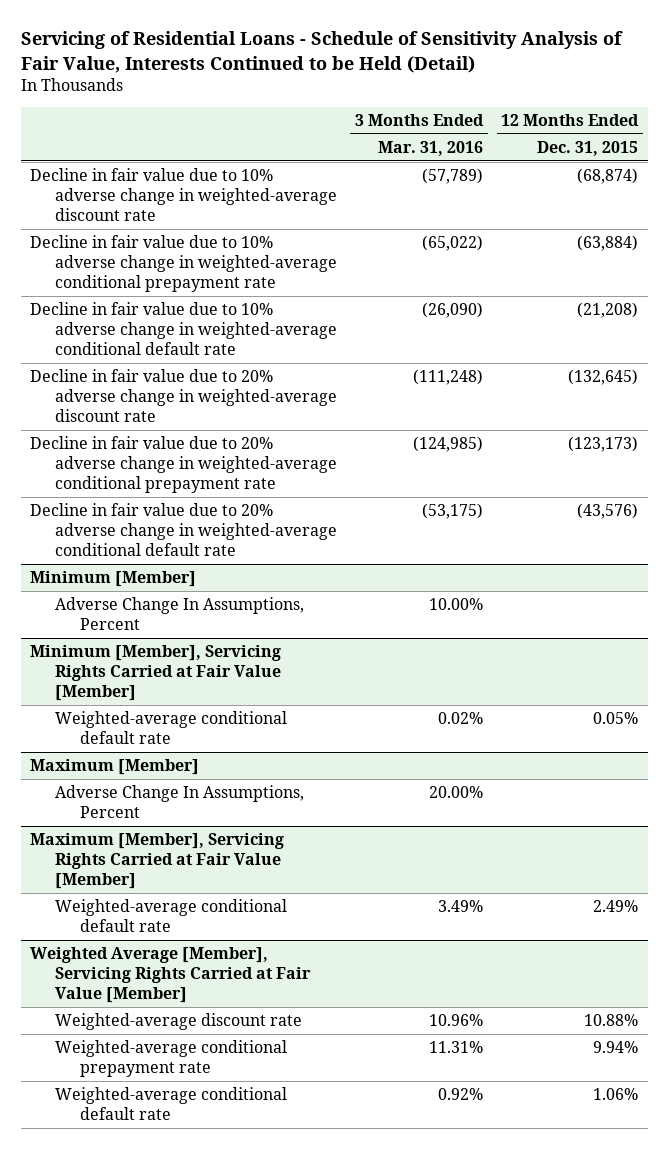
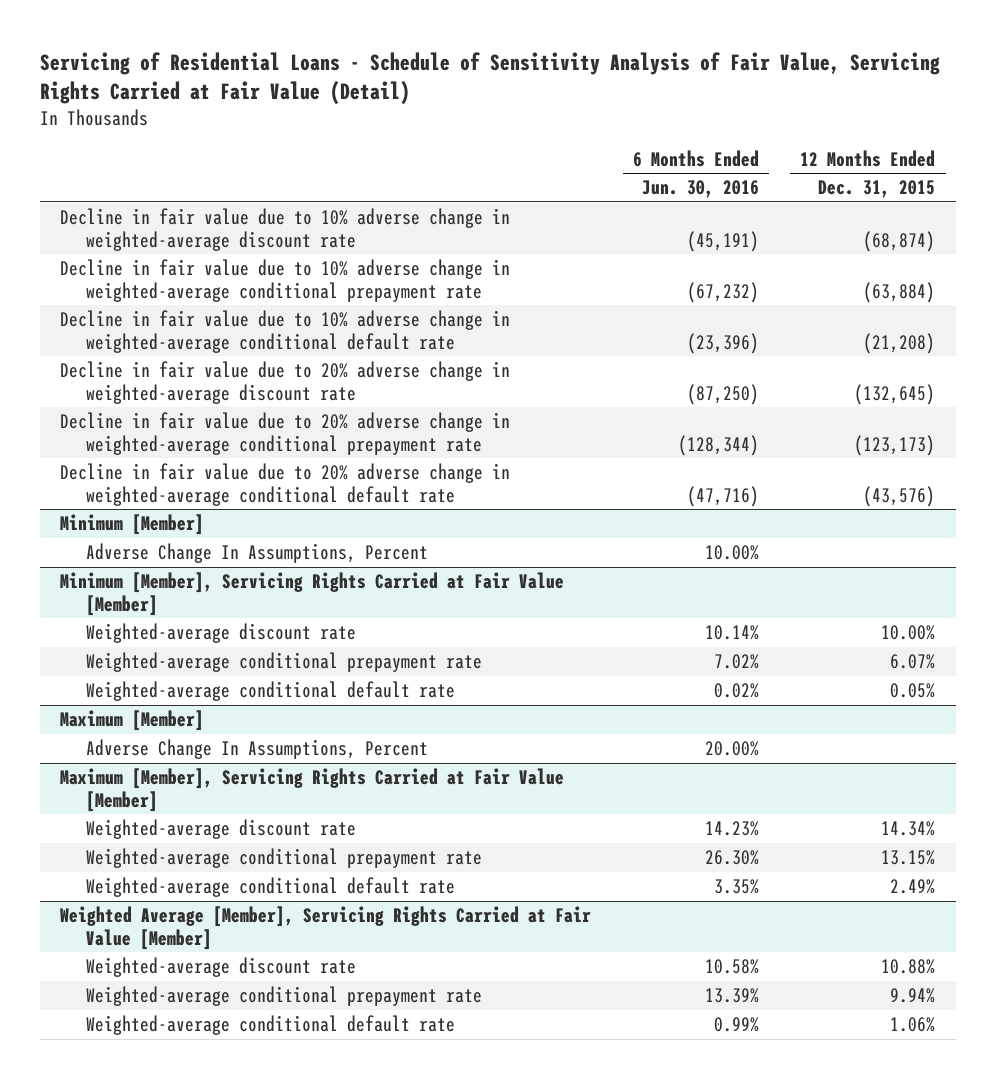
- Servicing of Residential Loans - Schedule of Sensitivity Analysis of Fair Value, Interests Continued to be Held (Detail)
+ Servicing of Residential Loans - Schedule of Sensitivity Analysis of Fair Value, Servicing Rights Carried at Fair Value (Detail)
- | 3 Months Ended Mar. 31, 2016 | 12 Months Ended Dec. 31, 2015
+ | 6 Months Ended Jun. 30, 2016 | 12 Months Ended Dec. 31, 2015
@ Minimum [Member], Servicing Rights Carried at Fair Value [Member]
+ Weighted-average discount rate | 10.14% | 10.00%
+ Weighted-average conditional prepayment rate | 7.02% | 6.07%
@ Maximum [Member], Servicing Rights Carried at Fair Value [Member]
+ Weighted-average discount rate | 14.23% | 14.34%
+ Weighted-average conditional prepayment rate | 26.30% | 13.15%

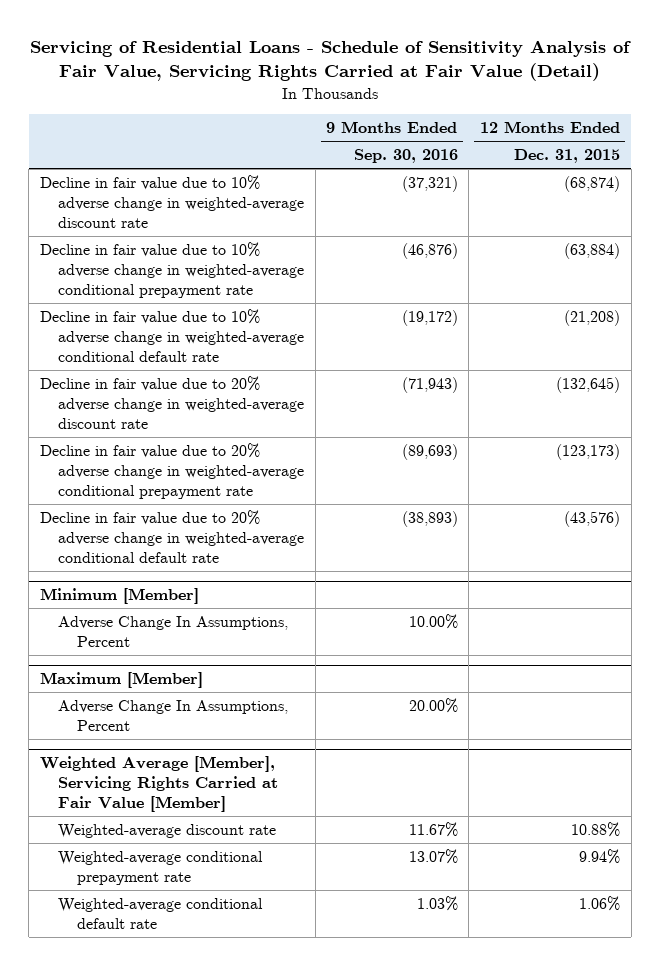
- | 6 Months Ended Jun. 30, 2016 | 12 Months Ended Dec. 31, 2015
+ | 9 Months Ended Sep. 30, 2016 | 12 Months Ended Dec. 31, 2015
- Minimum [Member], Servicing Rights Carried at Fair Value [Member]
- Weighted-average discount rate | 10.14% | 10.00%
- Weighted-average conditional prepayment rate | 7.02% | 6.07%
- Weighted-average conditional default rate | 0.02% | 0.05%
- Maximum [Member], Servicing Rights Carried at Fair Value [Member]
- Weighted-average discount rate | 14.23% | 14.34%
- Weighted-average conditional prepayment rate | 26.30% | 13.15%
- Weighted-average conditional default rate | 3.35% | 2.49%

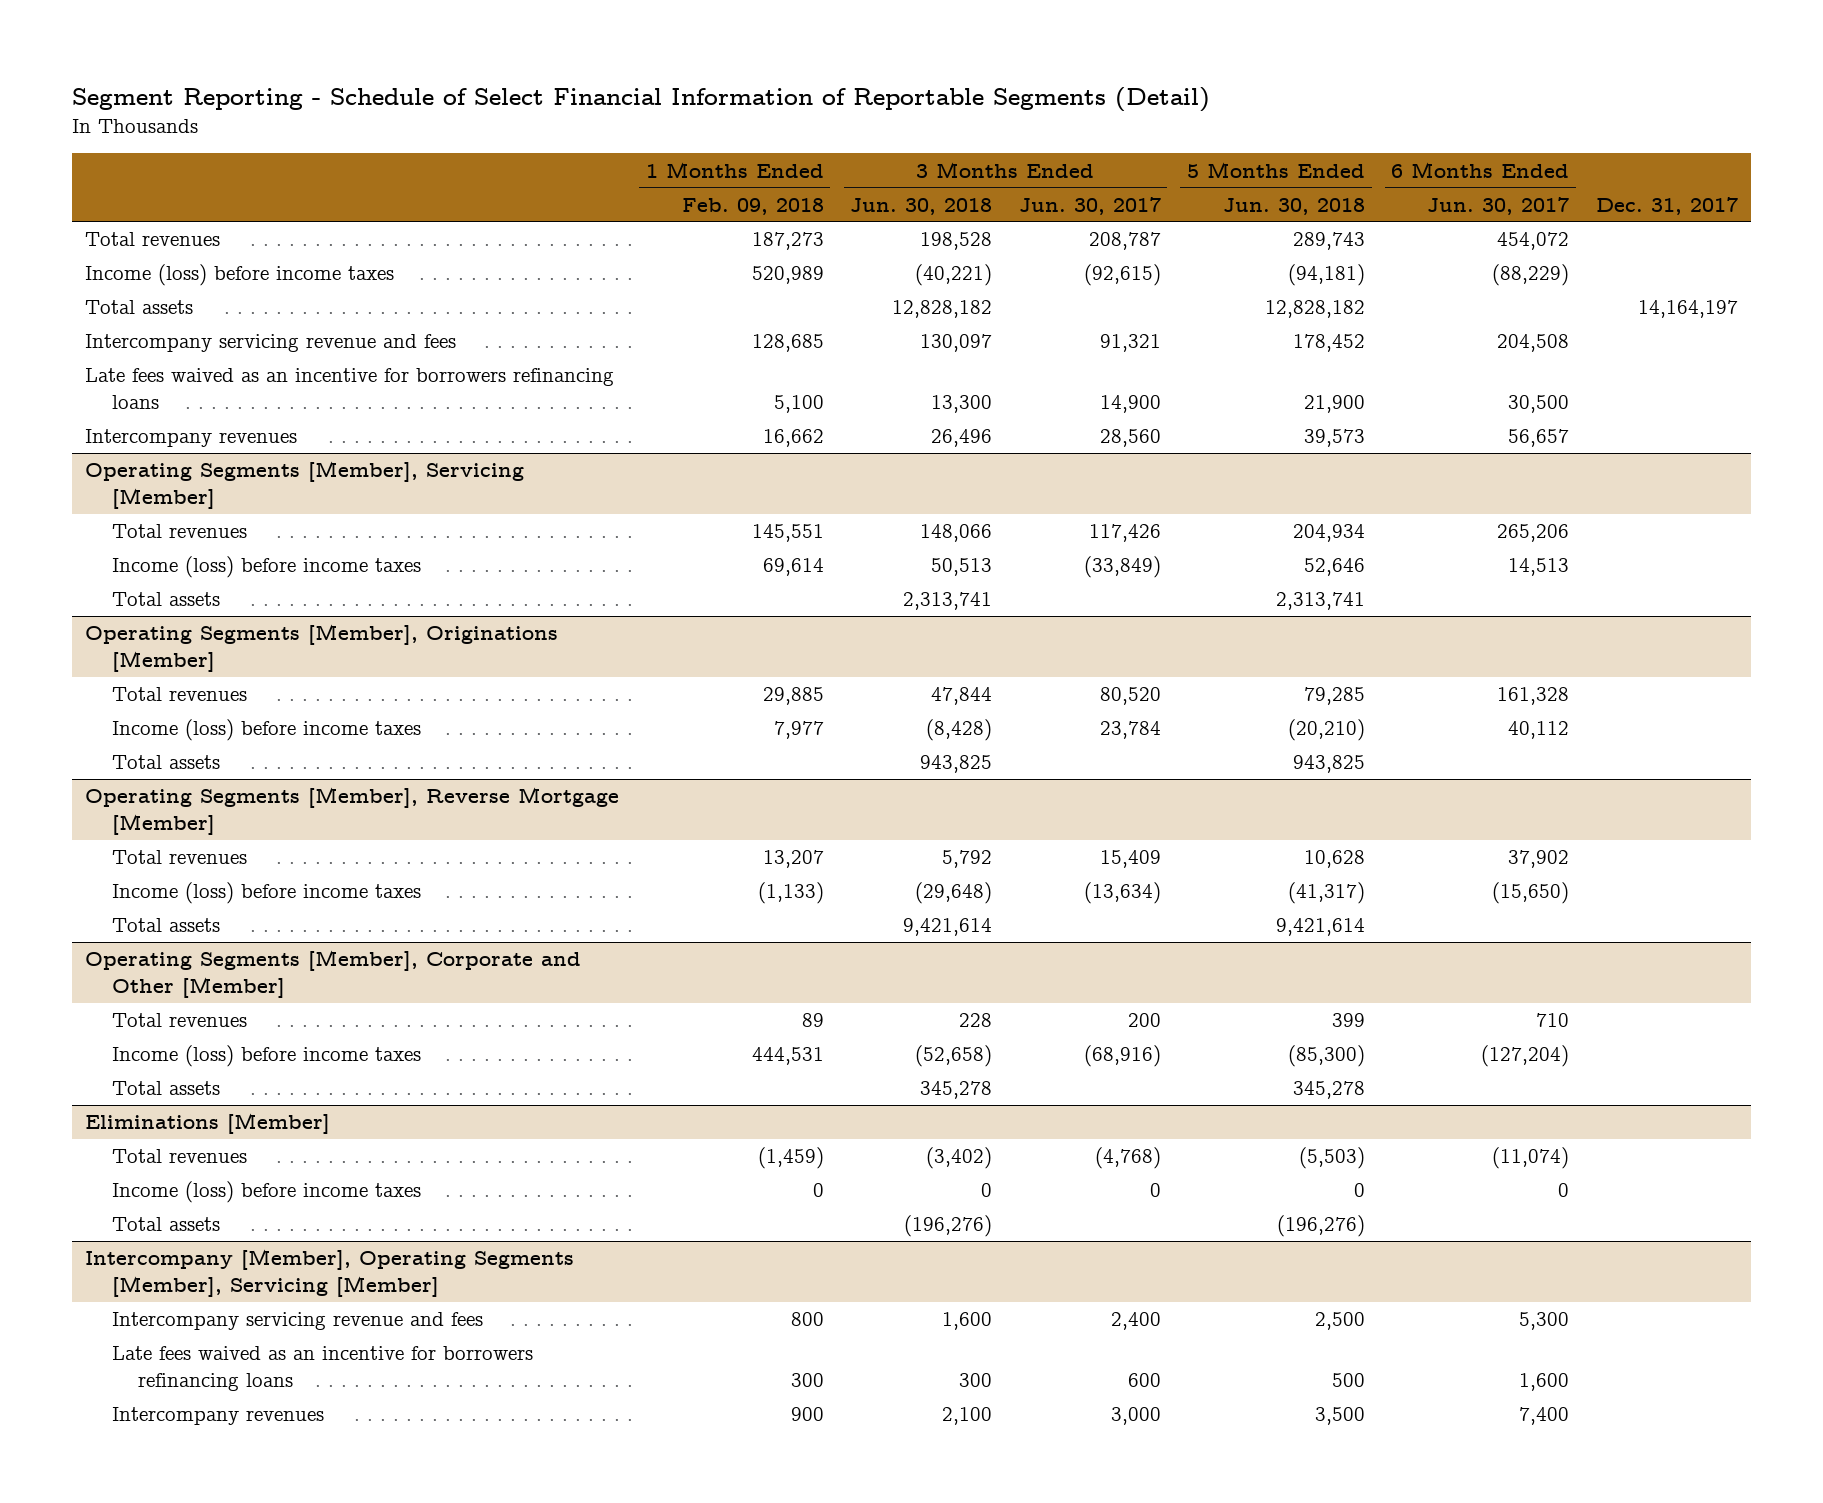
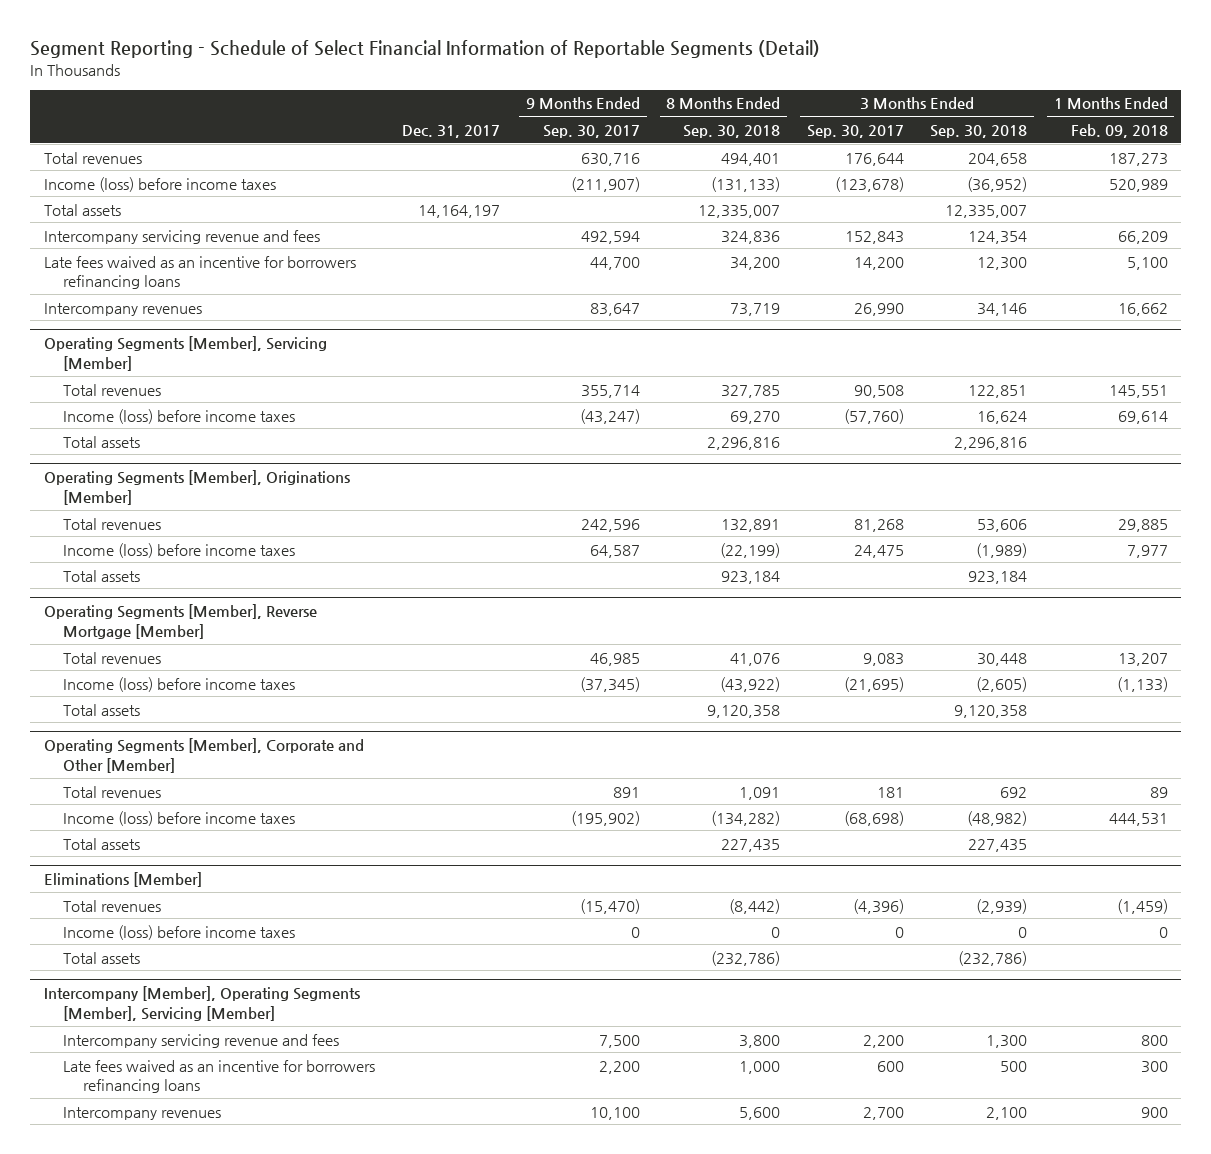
- | 1 Months Ended Feb. 09, 2018 | 3 Months Ended Jun. 30, 2018 | 3 Months Ended Jun. 30, 2017 | 5 Months Ended Jun. 30, 2018 | 6 Months Ended Jun. 30, 2017 | Dec. 31, 2017
+ | Dec. 31, 2017 | 9 Months Ended Sep. 30, 2017 | 8 Months Ended Sep. 30, 2018 | 3 Months Ended Sep. 30, 2017 | 3 Months Ended Sep. 30, 2018 | 1 Months Ended Feb. 09, 2018
- Intercompany servicing revenue and fees | 128,685 | 130,097 | 91,321 | 178,452 | 204,508 |
+ Intercompany servicing revenue and fees | | 492,594 | 324,836 | 152,843 | 124,354 | 66,209

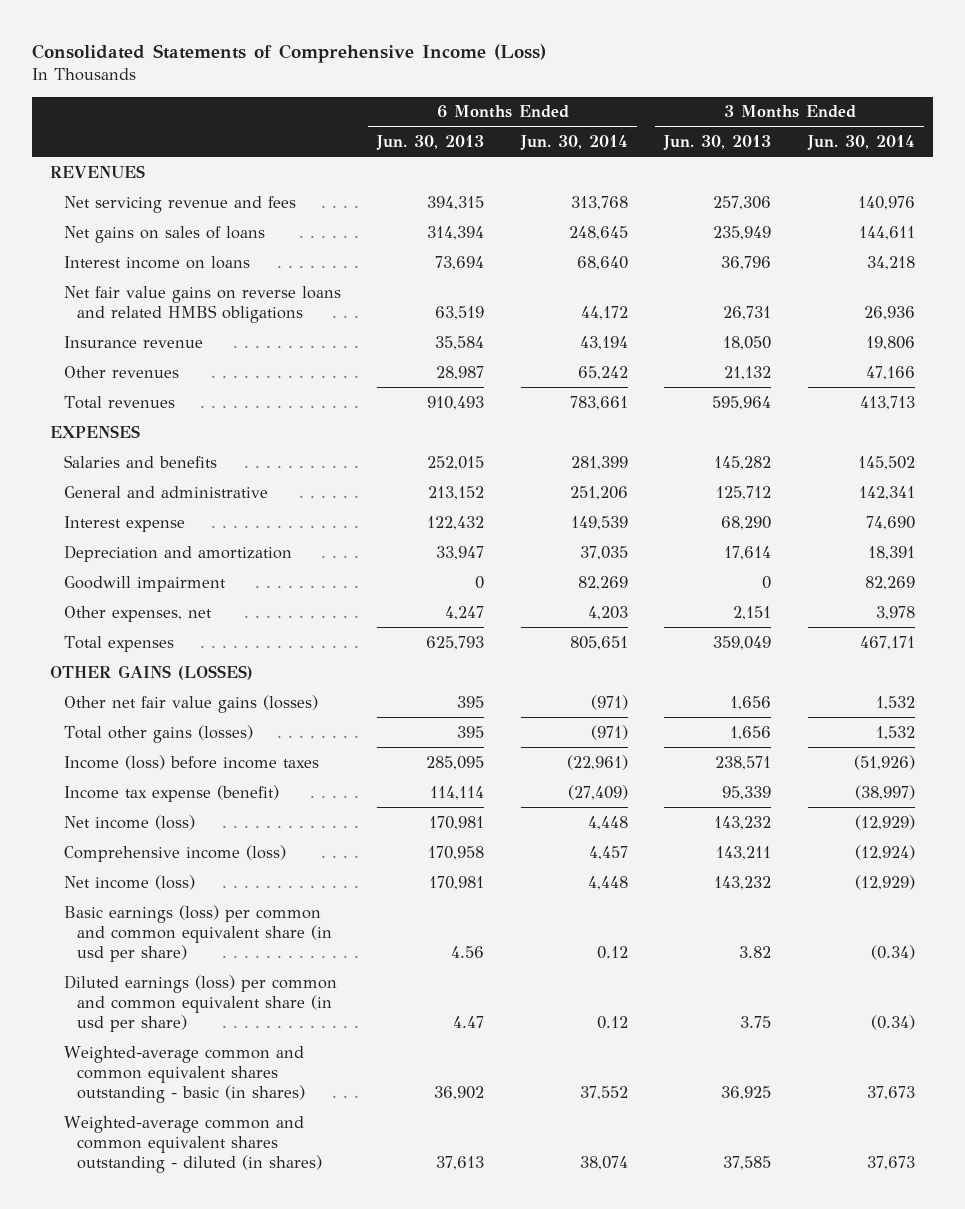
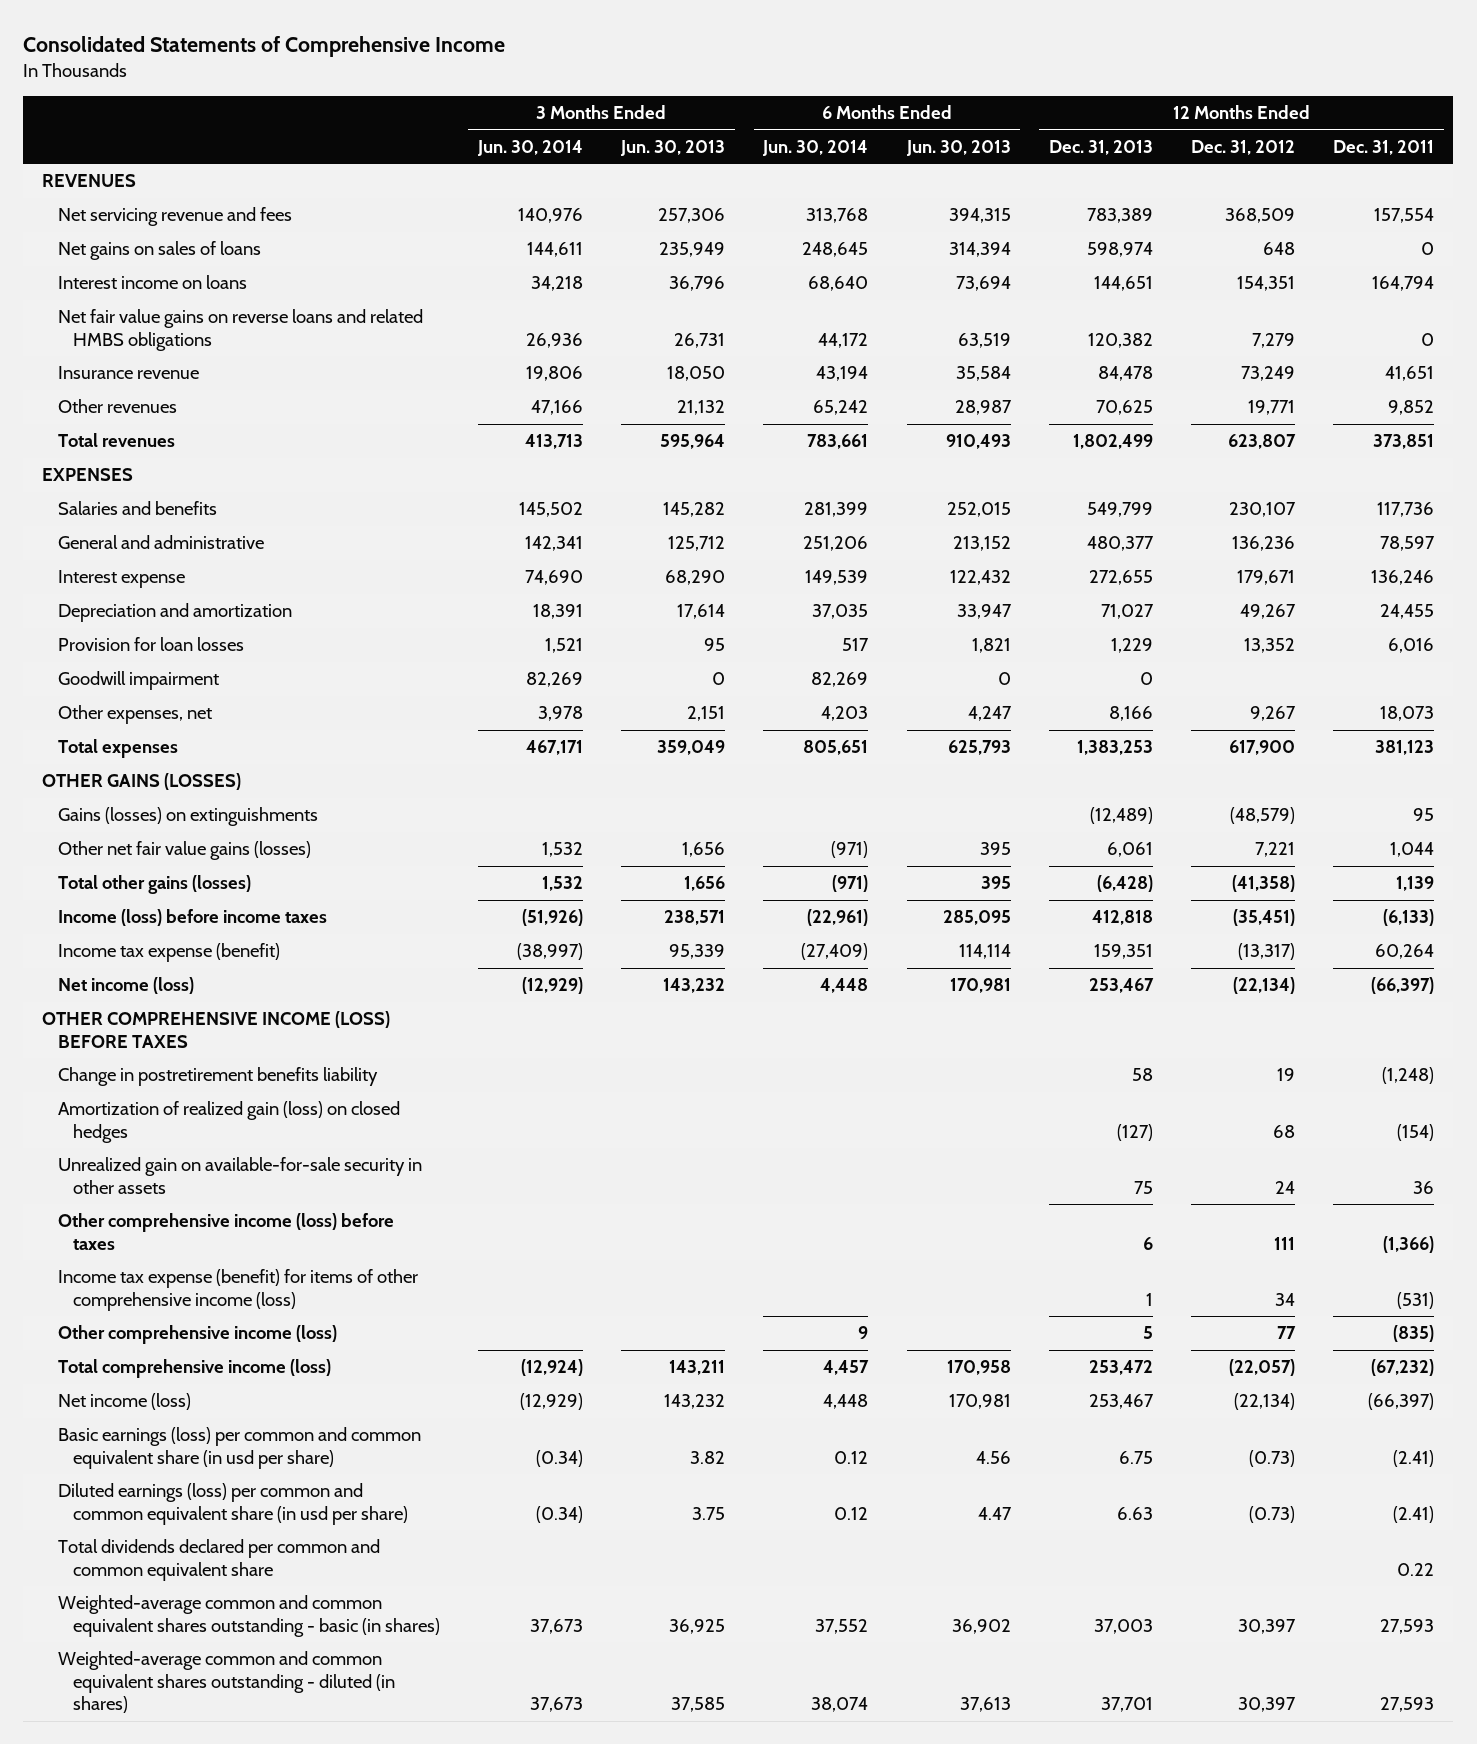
- Consolidated Statements of Comprehensive Income (Loss)
+ Consolidated Statements of Comprehensive Income
- | 6 Months Ended Jun. 30, 2013 | 6 Months Ended Jun. 30, 2014 | 3 Months Ended Jun. 30, 2013 | 3 Months Ended Jun. 30, 2014
+ | 3 Months Ended Jun. 30, 2014 | 3 Months Ended Jun. 30, 2013 | 6 Months Ended Jun. 30, 2014 | 6 Months Ended Jun. 30, 2013 | 12 Months Ended Dec. 31, 2013 | 12 Months Ended Dec. 31, 2012 | 12 Months Ended Dec. 31, 2011
+ Provision for loan losses | 1,521 | 95 | 517 | 1,821 | 1,229 | 13,352 | 6,016
+ Gains (losses) on extinguishments | | | | | (12,489) | (48,579) | 95
- Comprehensive income (loss) | 170,958 | 4,457 | 143,211 | (12,924)
+ OTHER COMPREHENSIVE INCOME (LOSS) BEFORE TAXES
+ Change in postretirement benefits liability | | | | | 58 | 19 | (1,248)
+ Amortization of realized gain (loss) on closed hedges | | | | | (127) | 68 | (154)
+ Unrealized gain on available-for-sale security in other assets | | | | | 75 | 24 | 36
+ Other comprehensive income (loss) before taxes | | | | | 6 | 111 | (1,366)
+ Income tax expense (benefit) for items of other comprehensive income (loss) | | | | | 1 | 34 | (531)
+ Other comprehensive income (loss) | | | 9 | | 5 | 77 | (835)
+ Total comprehensive income (loss) | (12,924) | 143,211 | 4,457 | 170,958 | 253,472 | (22,057) | (67,232)
+ Total dividends declared per common and common equivalent share | | | | | | | 0.22

